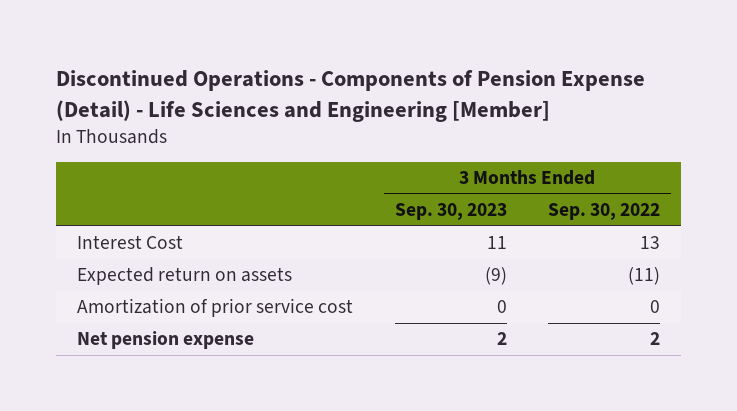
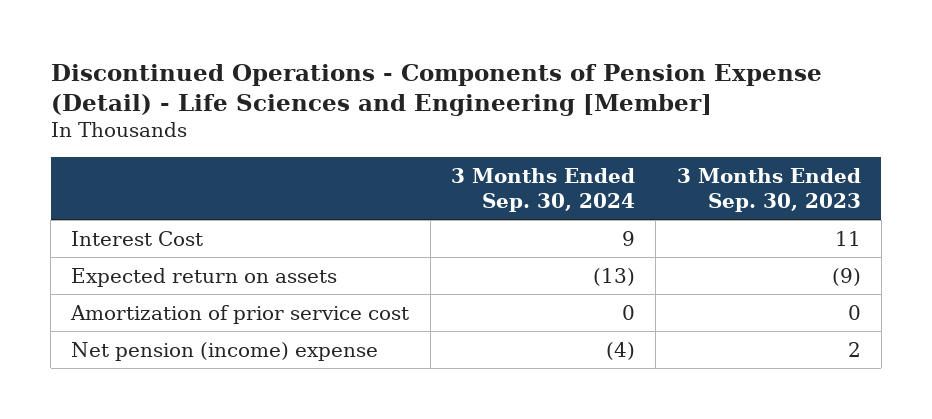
- | 3 Months Ended Sep. 30, 2023 | 3 Months Ended Sep. 30, 2022
+ | 3 Months Ended Sep. 30, 2024 | 3 Months Ended Sep. 30, 2023
- Net pension expense | 2 | 2
+ Net pension (income) expense | (4) | 2

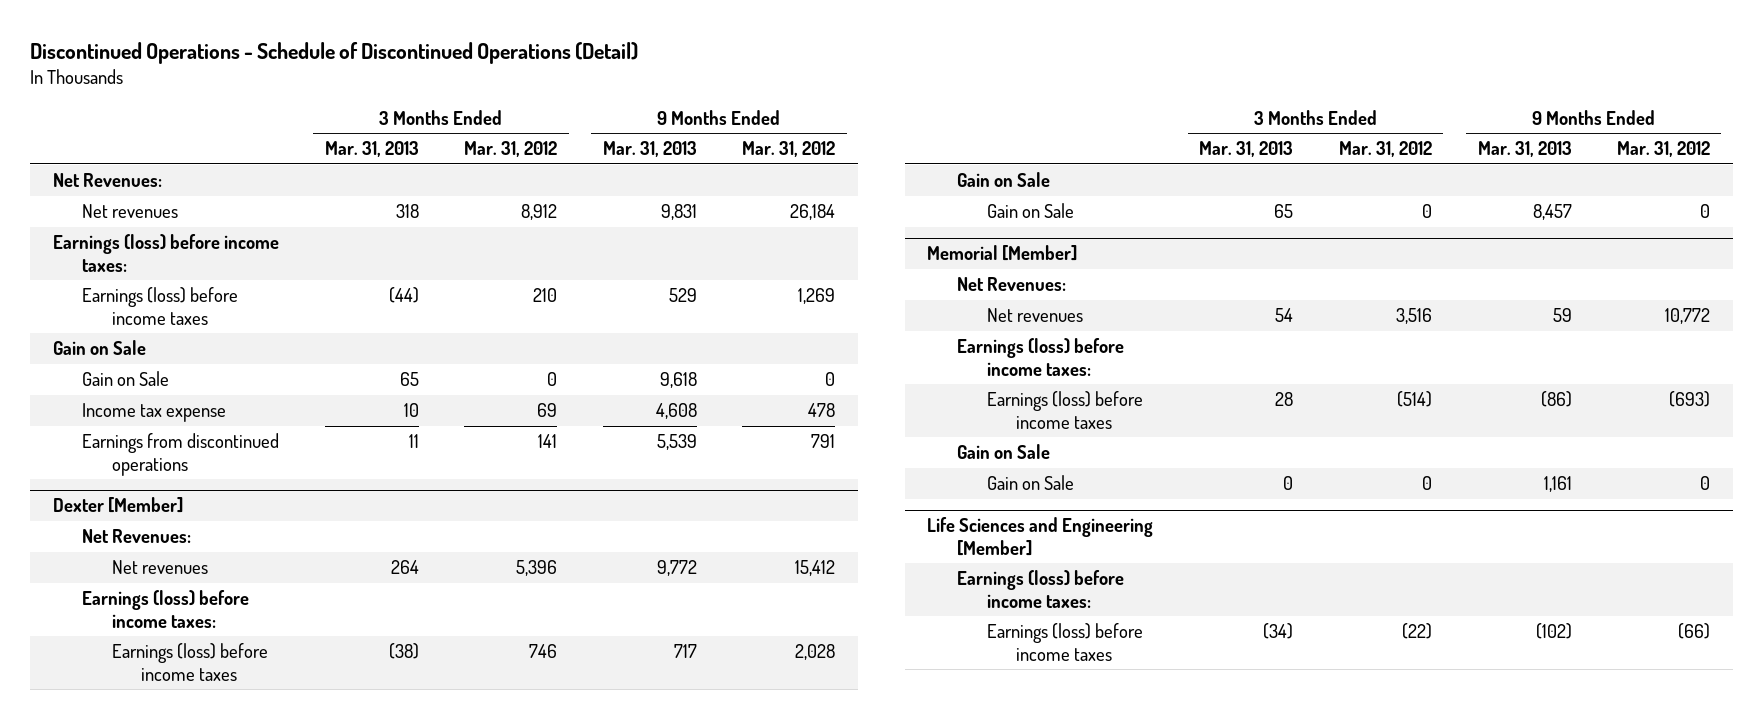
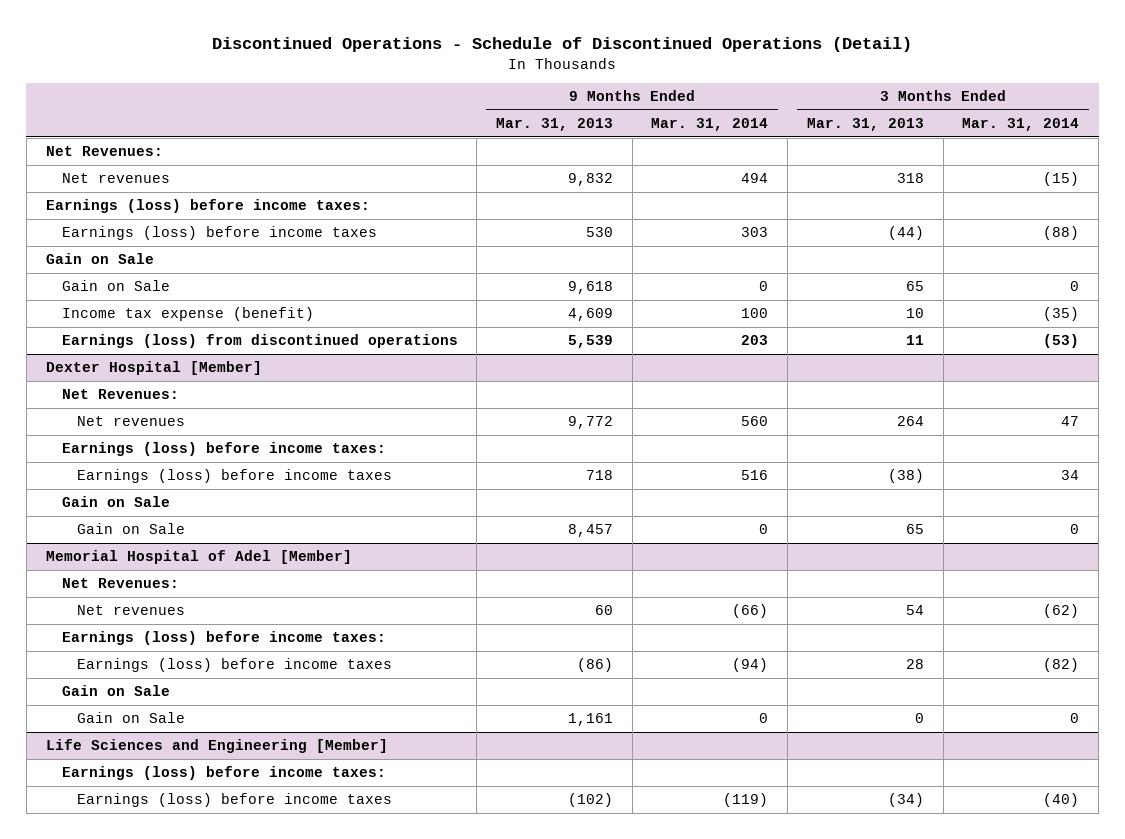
- | 3 Months Ended Mar. 31, 2013 | 3 Months Ended Mar. 31, 2012 | 9 Months Ended Mar. 31, 2013 | 9 Months Ended Mar. 31, 2012
+ | 9 Months Ended Mar. 31, 2013 | 9 Months Ended Mar. 31, 2014 | 3 Months Ended Mar. 31, 2013 | 3 Months Ended Mar. 31, 2014
- Net revenues | 318 | 8,912 | 9,831 | 26,184
+ Net revenues | 9,832 | 494 | 318 | (15)
- Earnings (loss) before income taxes | (44) | 210 | 529 | 1,269
+ Earnings (loss) before income taxes | 530 | 303 | (44) | (88)
- Income tax expense | 10 | 69 | 4,608 | 478
- Earnings from discontinued operations | 11 | 141 | 5,539 | 791
- Dexter [Member]
+ Income tax expense (benefit) | 4,609 | 100 | 10 | (35)
+ Earnings (loss) from discontinued operations | 5,539 | 203 | 11 | (53)
+ Dexter Hospital [Member]
- Earnings (loss) before income taxes | (38) | 746 | 717 | 2,028
+ Earnings (loss) before income taxes | 718 | 516 | (38) | 34
- Memorial [Member]
+ Memorial Hospital of Adel [Member]
- Net revenues | 54 | 3,516 | 59 | 10,772
+ Net revenues | 60 | (66) | 54 | (62)

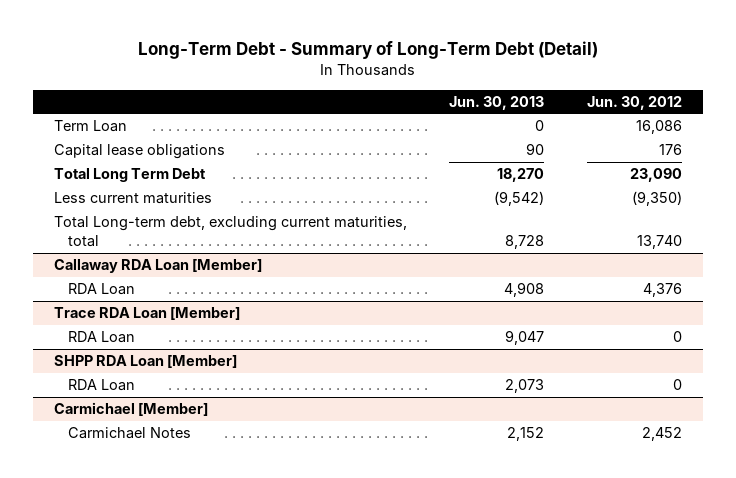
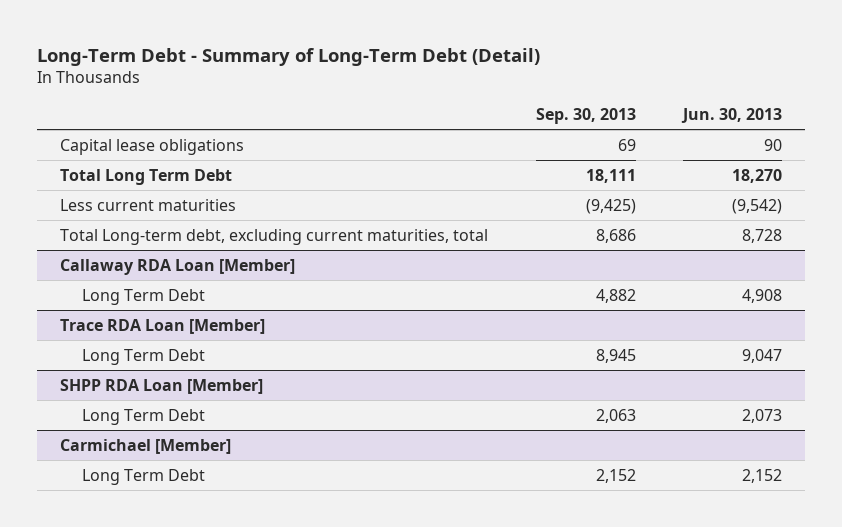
- | Jun. 30, 2013 | Jun. 30, 2012
+ | Sep. 30, 2013 | Jun. 30, 2013
- Term Loan | 0 | 16,086
@ Callaway RDA Loan [Member]
- RDA Loan | 4,908 | 4,376
+ Long Term Debt | 4,882 | 4,908
@ Trace RDA Loan [Member]
- RDA Loan | 9,047 | 0
+ Long Term Debt | 8,945 | 9,047
@ SHPP RDA Loan [Member]
- RDA Loan | 2,073 | 0
+ Long Term Debt | 2,063 | 2,073
@ Carmichael [Member]
- Carmichael Notes | 2,152 | 2,452
+ Long Term Debt | 2,152 | 2,152

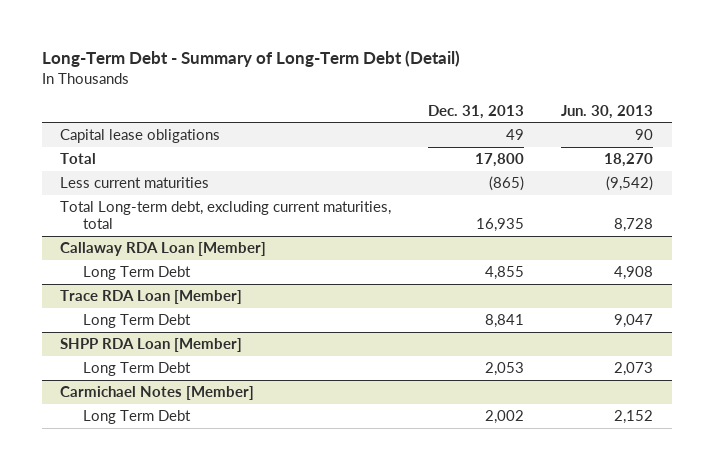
- | Sep. 30, 2013 | Jun. 30, 2013
+ | Dec. 31, 2013 | Jun. 30, 2013
- Total Long Term Debt | 18,111 | 18,270
+ Total | 17,800 | 18,270
- Carmichael [Member]
+ Carmichael Notes [Member]

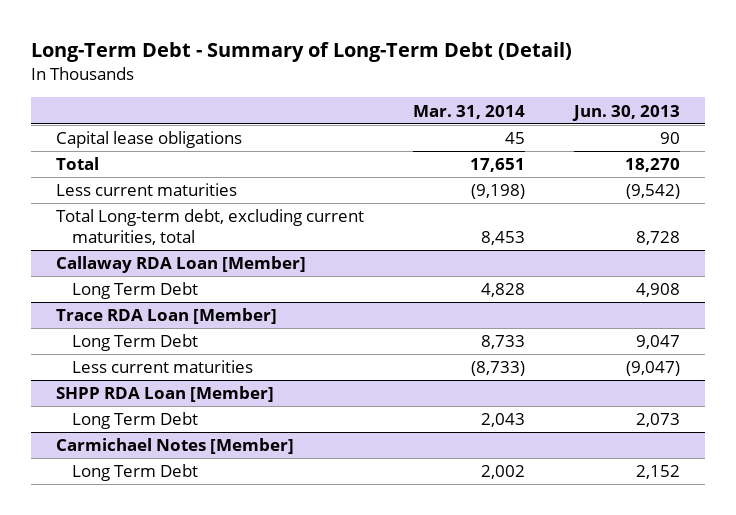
- | Dec. 31, 2013 | Jun. 30, 2013
+ | Mar. 31, 2014 | Jun. 30, 2013
@ Trace RDA Loan [Member]
+ Less current maturities | (8,733) | (9,047)

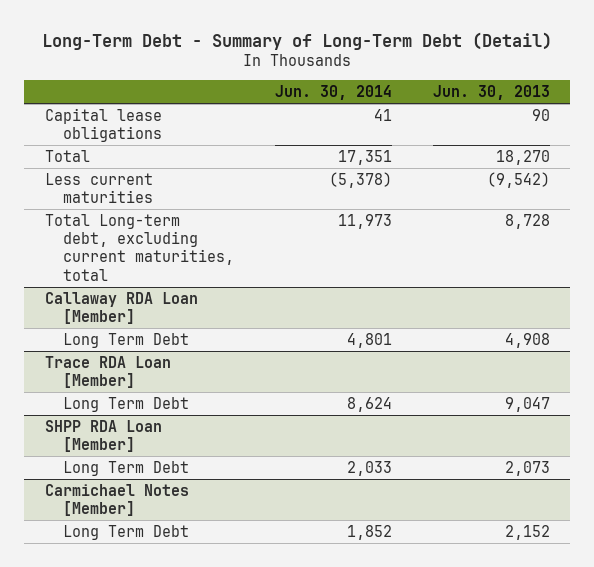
- | Mar. 31, 2014 | Jun. 30, 2013
+ | Jun. 30, 2014 | Jun. 30, 2013
@ Trace RDA Loan [Member]
- Less current maturities | (8,733) | (9,047)

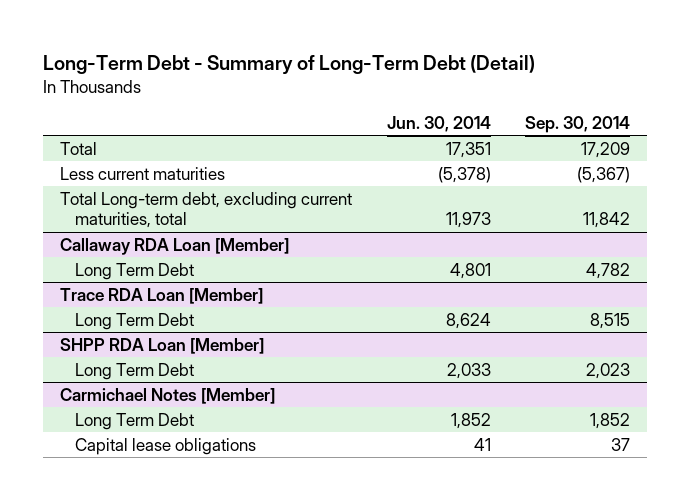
- | Jun. 30, 2014 | Jun. 30, 2013
+ | Jun. 30, 2014 | Sep. 30, 2014
- Capital lease obligations | 41 | 90
@ Carmichael Notes [Member]
+ Capital lease obligations | 41 | 37

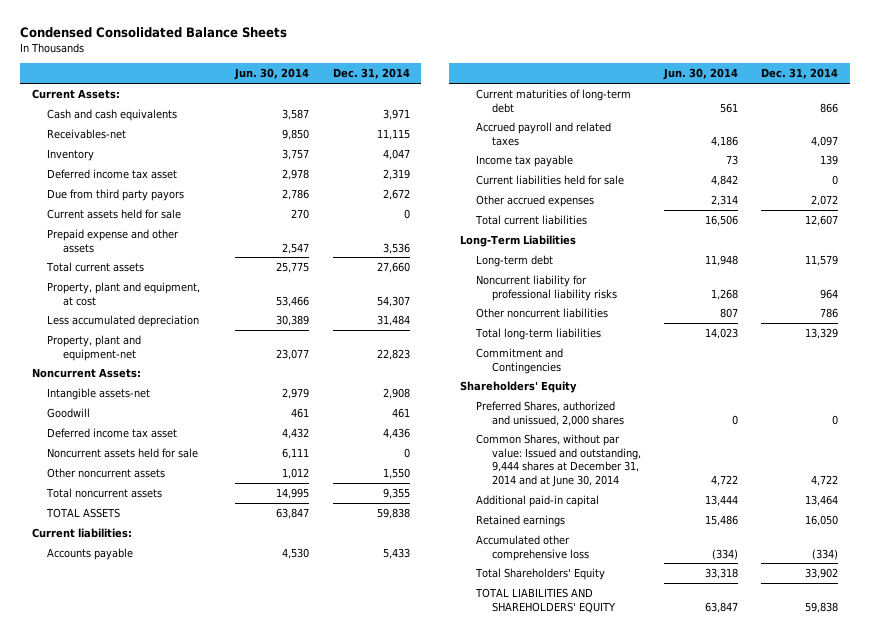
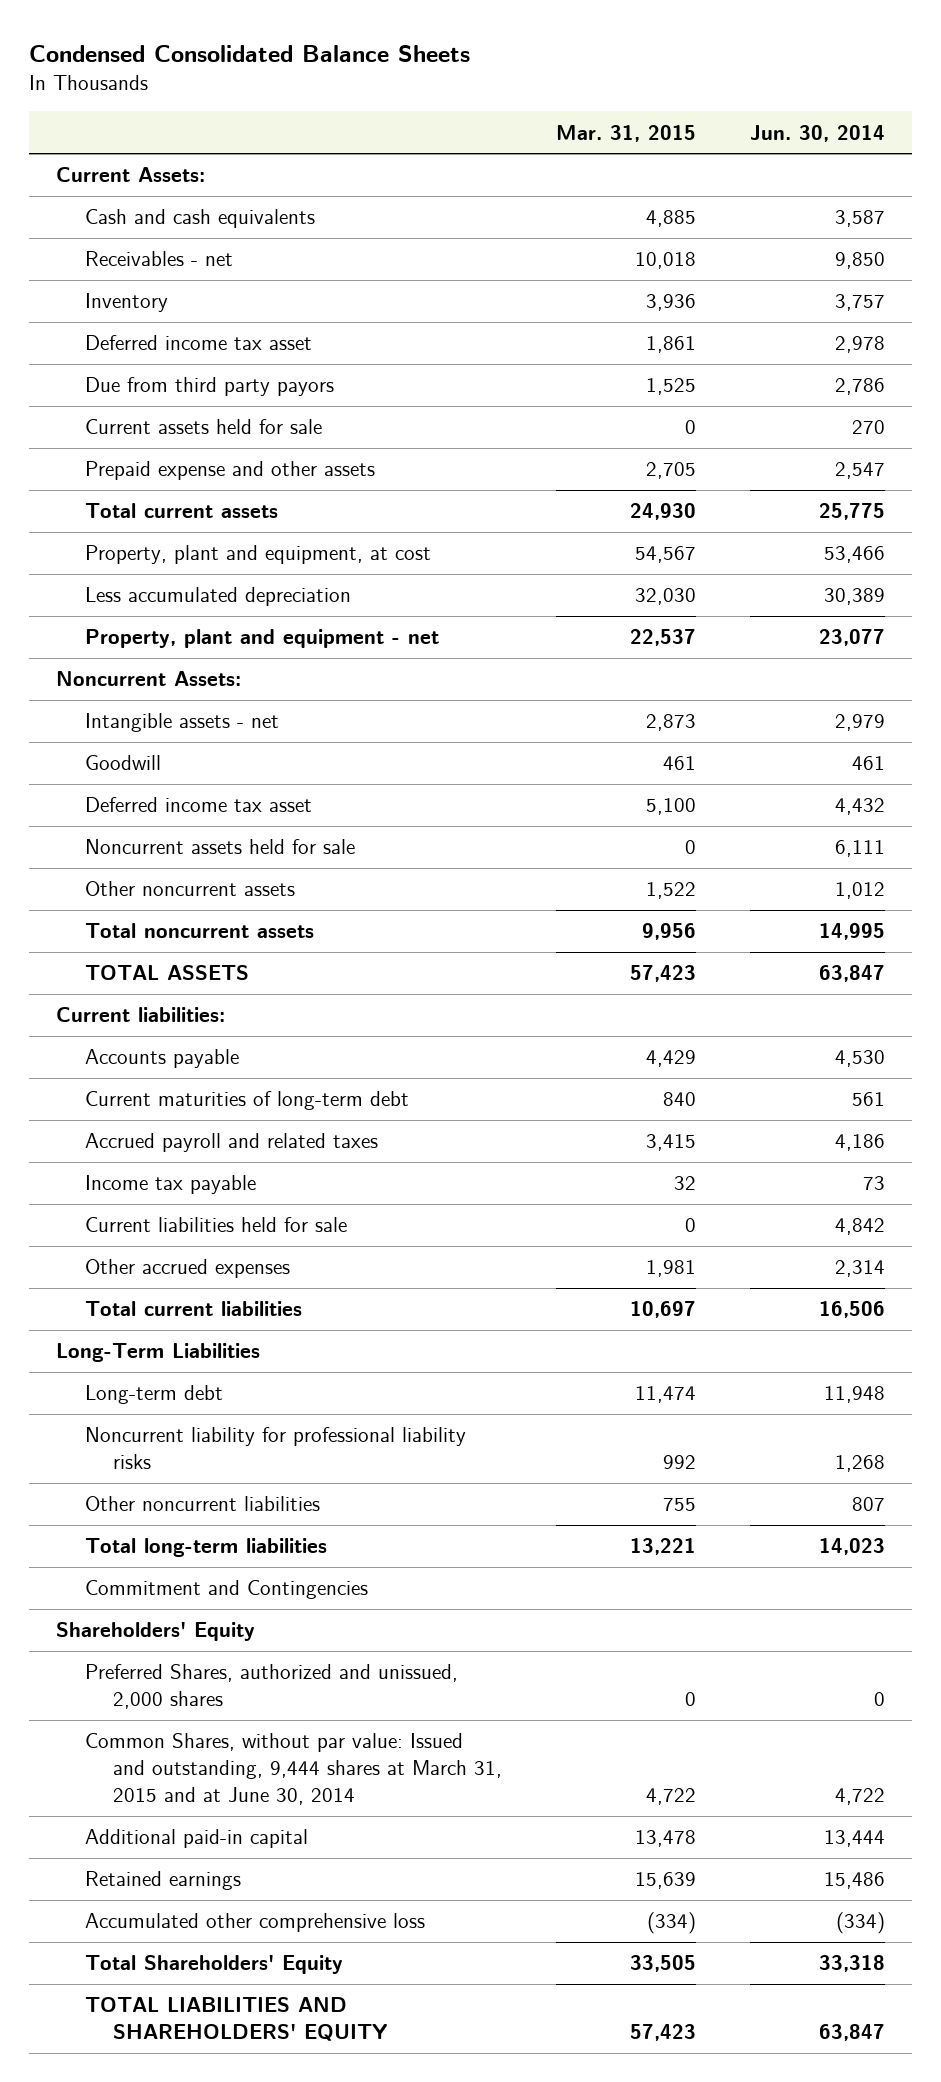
- | Jun. 30, 2014 | Dec. 31, 2014
+ | Mar. 31, 2015 | Jun. 30, 2014
- Receivables-net | 9,850 | 11,115
+ Receivables - net | 10,018 | 9,850
- Property, plant and equipment-net | 23,077 | 22,823
+ Property, plant and equipment - net | 22,537 | 23,077
- Intangible assets-net | 2,979 | 2,908
+ Intangible assets - net | 2,873 | 2,979
- Common Shares, without par value: Issued and outstanding, 9,444 shares at December 31, 2014 and at June 30, 2014 | 4,722 | 4,722
+ Common Shares, without par value: Issued and outstanding, 9,444 shares at March 31, 2015 and at June 30, 2014 | 4,722 | 4,722

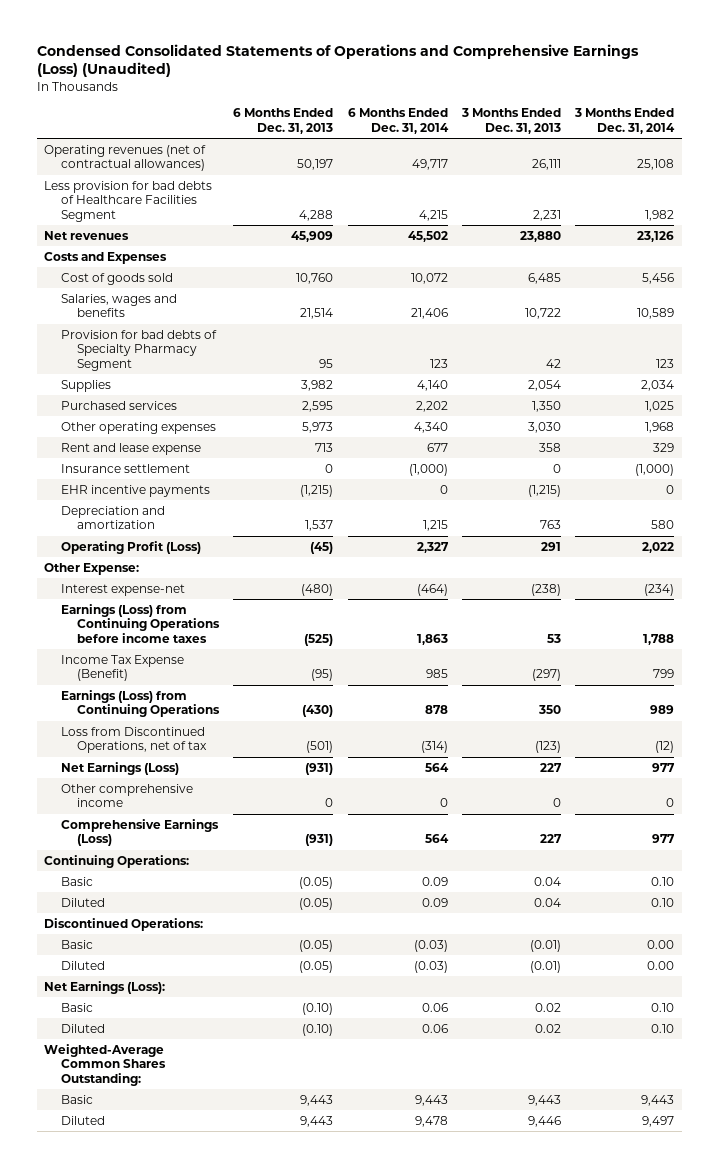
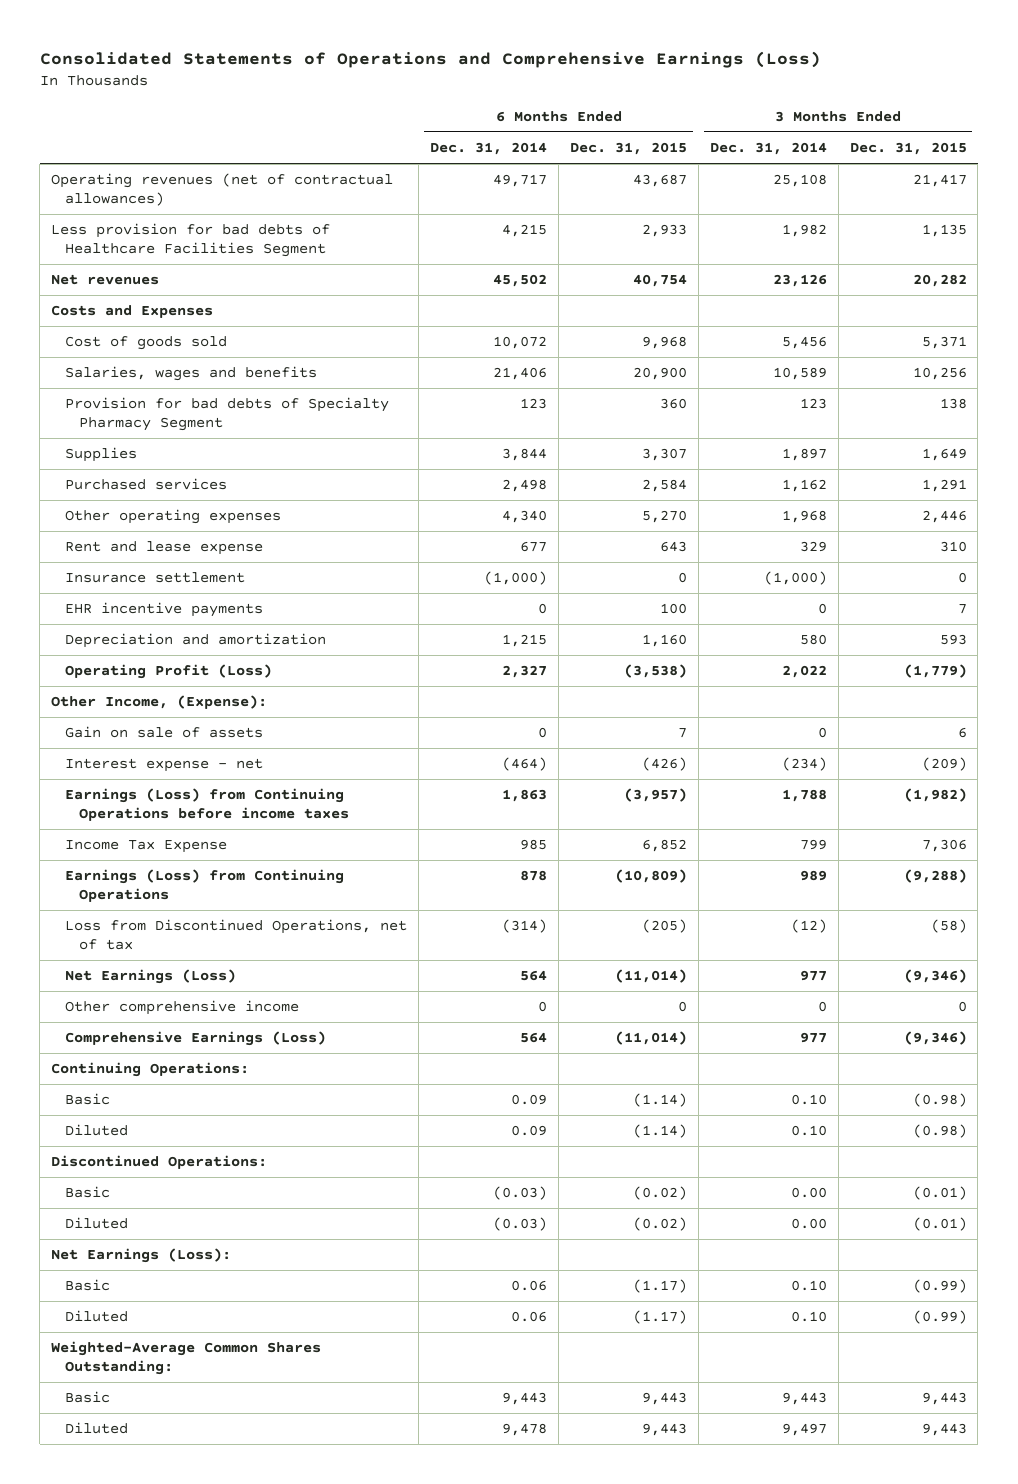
- Condensed Consolidated Statements of Operations and Comprehensive Earnings (Loss) (Unaudited)
+ Consolidated Statements of Operations and Comprehensive Earnings (Loss)
- | 6 Months Ended Dec. 31, 2013 | 6 Months Ended Dec. 31, 2014 | 3 Months Ended Dec. 31, 2013 | 3 Months Ended Dec. 31, 2014
+ | 6 Months Ended Dec. 31, 2014 | 6 Months Ended Dec. 31, 2015 | 3 Months Ended Dec. 31, 2014 | 3 Months Ended Dec. 31, 2015
- Supplies | 3,982 | 4,140 | 2,054 | 2,034
- Purchased services | 2,595 | 2,202 | 1,350 | 1,025
+ Supplies | 3,844 | 3,307 | 1,897 | 1,649
+ Purchased services | 2,498 | 2,584 | 1,162 | 1,291
- Other Expense:
- Interest expense-net | (480) | (464) | (238) | (234)
+ Other Income, (Expense):
+ Gain on sale of assets | 0 | 7 | 0 | 6
+ Interest expense - net | (464) | (426) | (234) | (209)
- Income Tax Expense (Benefit) | (95) | 985 | (297) | 799
+ Income Tax Expense | 985 | 6,852 | 799 | 7,306

